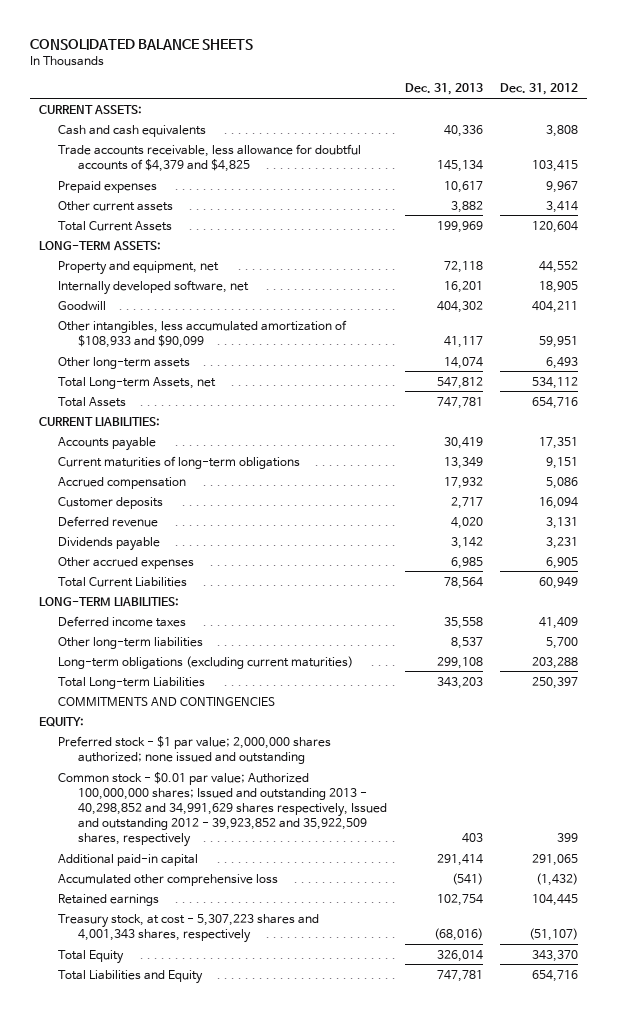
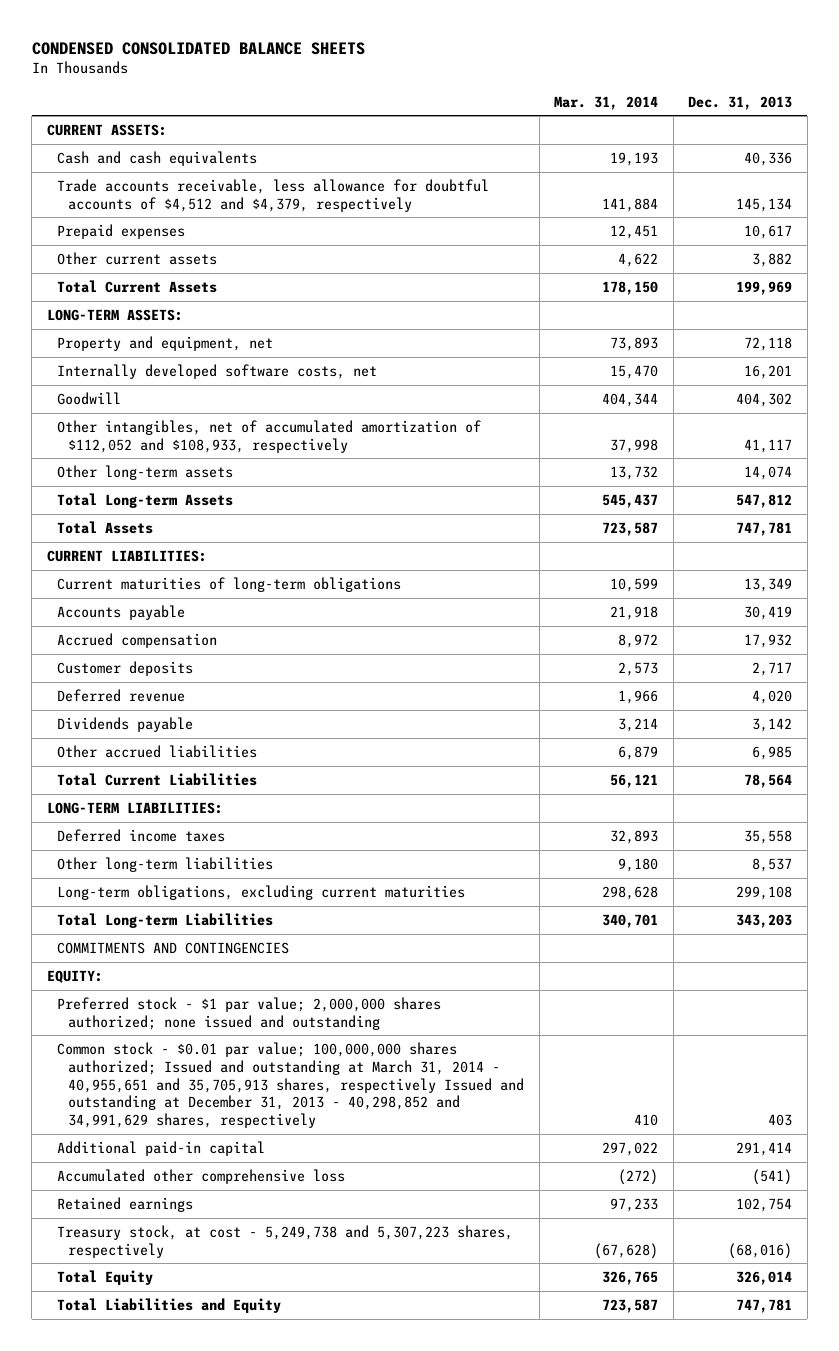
- CONSOLIDATED BALANCE SHEETS
+ CONDENSED CONSOLIDATED BALANCE SHEETS
- | Dec. 31, 2013 | Dec. 31, 2012
+ | Mar. 31, 2014 | Dec. 31, 2013
- Trade accounts receivable, less allowance for doubtful accounts of $4,379 and $4,825 | 145,134 | 103,415
+ Trade accounts receivable, less allowance for doubtful accounts of $4,512 and $4,379, respectively | 141,884 | 145,134
- Internally developed software, net | 16,201 | 18,905
+ Internally developed software costs, net | 15,470 | 16,201
- Other intangibles, less accumulated amortization of $108,933 and $90,099 | 41,117 | 59,951
+ Other intangibles, net of accumulated amortization of $112,052 and $108,933, respectively | 37,998 | 41,117
- Total Long-term Assets, net | 547,812 | 534,112
+ Total Long-term Assets | 545,437 | 547,812
moved down: Accounts payable | 21,918 | 30,419
- Other accrued expenses | 6,985 | 6,905
+ Other accrued liabilities | 6,879 | 6,985
- Long-term obligations (excluding current maturities) | 299,108 | 203,288
+ Long-term obligations, excluding current maturities | 298,628 | 299,108
- Common stock - $0.01 par value; Authorized 100,000,000 shares; Issued and outstanding 2013 - 40,298,852 and 34,991,629 shares respectively, Issued and outstanding 2012 - 39,923,852 and 35,922,509 shares, respectively | 403 | 399
+ Common stock - $0.01 par value; 100,000,000 shares authorized; Issued and outstanding at March 31, 2014 - 40,955,651 and 35,705,913 shares, respectively Issued and outstanding at December 31, 2013 - 40,298,852 and 34,991,629 shares, respectively | 410 | 403
- Treasury stock, at cost - 5,307,223 shares and 4,001,343 shares, respectively | (68,016) | (51,107)
+ Treasury stock, at cost - 5,249,738 and 5,307,223 shares, respectively | (67,628) | (68,016)

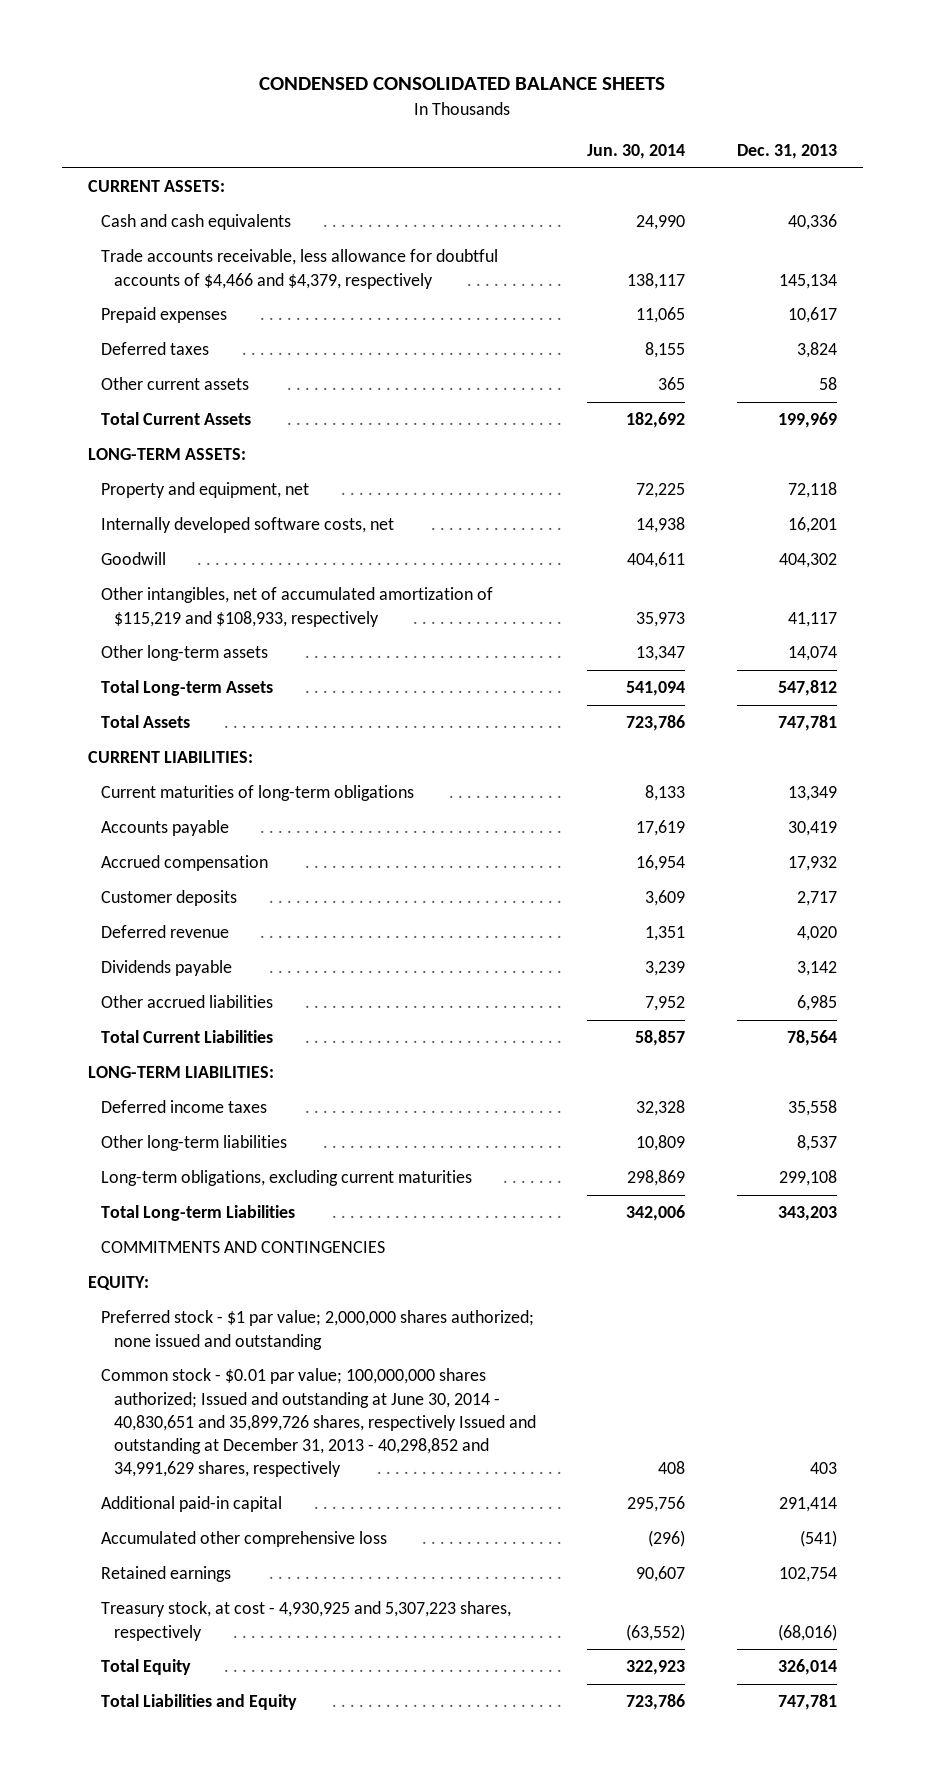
- | Mar. 31, 2014 | Dec. 31, 2013
+ | Jun. 30, 2014 | Dec. 31, 2013
- Trade accounts receivable, less allowance for doubtful accounts of $4,512 and $4,379, respectively | 141,884 | 145,134
+ Trade accounts receivable, less allowance for doubtful accounts of $4,466 and $4,379, respectively | 138,117 | 145,134
- Other current assets | 4,622 | 3,882
+ Deferred taxes | 8,155 | 3,824
+ Other current assets | 365 | 58
- Other intangibles, net of accumulated amortization of $112,052 and $108,933, respectively | 37,998 | 41,117
+ Other intangibles, net of accumulated amortization of $115,219 and $108,933, respectively | 35,973 | 41,117
- Common stock - $0.01 par value; 100,000,000 shares authorized; Issued and outstanding at March 31, 2014 - 40,955,651 and 35,705,913 shares, respectively Issued and outstanding at December 31, 2013 - 40,298,852 and 34,991,629 shares, respectively | 410 | 403
+ Common stock - $0.01 par value; 100,000,000 shares authorized; Issued and outstanding at June 30, 2014 - 40,830,651 and 35,899,726 shares, respectively Issued and outstanding at December 31, 2013 - 40,298,852 and 34,991,629 shares, respectively | 408 | 403
- Treasury stock, at cost - 5,249,738 and 5,307,223 shares, respectively | (67,628) | (68,016)
+ Treasury stock, at cost - 4,930,925 and 5,307,223 shares, respectively | (63,552) | (68,016)

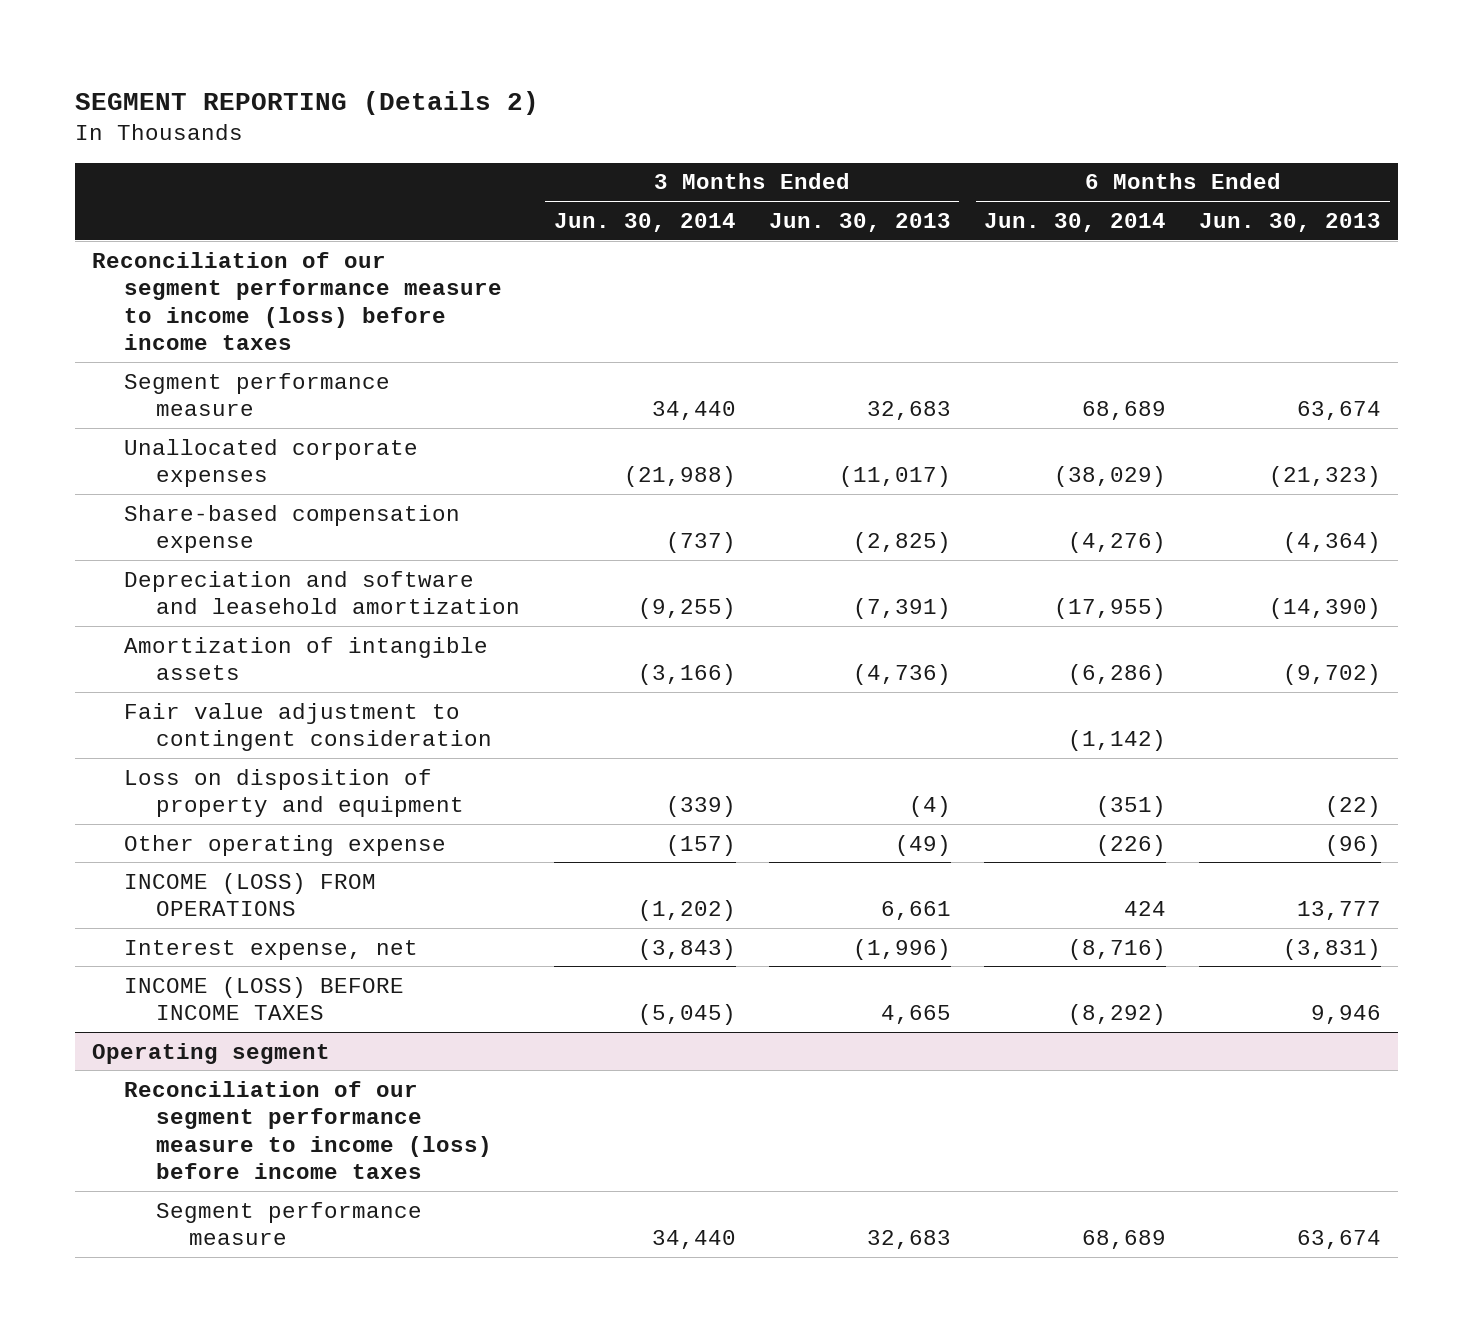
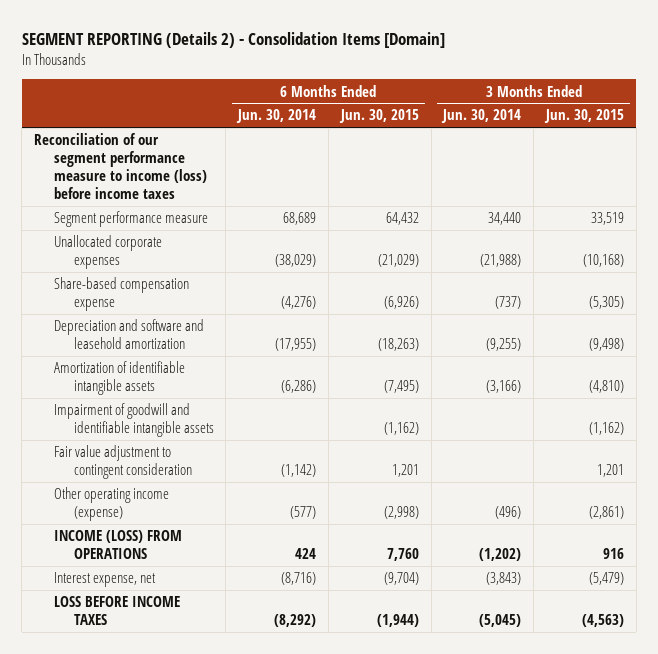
- SEGMENT REPORTING (Details 2)
+ SEGMENT REPORTING (Details 2) - Consolidation Items [Domain]
- | 3 Months Ended Jun. 30, 2014 | 3 Months Ended Jun. 30, 2013 | 6 Months Ended Jun. 30, 2014 | 6 Months Ended Jun. 30, 2013
+ | 6 Months Ended Jun. 30, 2014 | 6 Months Ended Jun. 30, 2015 | 3 Months Ended Jun. 30, 2014 | 3 Months Ended Jun. 30, 2015
- Amortization of intangible assets | (3,166) | (4,736) | (6,286) | (9,702)
+ Amortization of identifiable intangible assets | (6,286) | (7,495) | (3,166) | (4,810)
+ Impairment of goodwill and identifiable intangible assets | | (1,162) | | (1,162)
- Loss on disposition of property and equipment | (339) | (4) | (351) | (22)
- Other operating expense | (157) | (49) | (226) | (96)
+ Other operating income (expense) | (577) | (2,998) | (496) | (2,861)
- INCOME (LOSS) BEFORE INCOME TAXES | (5,045) | 4,665 | (8,292) | 9,946
- Operating segment
- Reconciliation of our segment performance measure to income (loss) before income taxes
- Segment performance measure | 34,440 | 32,683 | 68,689 | 63,674
+ LOSS BEFORE INCOME TAXES | (8,292) | (1,944) | (5,045) | (4,563)

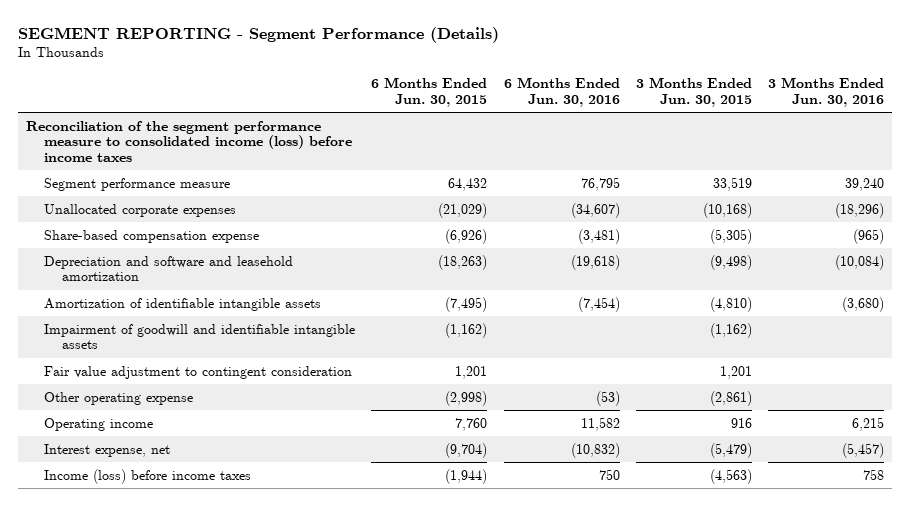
- SEGMENT REPORTING (Details 2) - Consolidation Items [Domain]
+ SEGMENT REPORTING - Segment Performance (Details)
- | 6 Months Ended Jun. 30, 2014 | 6 Months Ended Jun. 30, 2015 | 3 Months Ended Jun. 30, 2014 | 3 Months Ended Jun. 30, 2015
+ | 6 Months Ended Jun. 30, 2015 | 6 Months Ended Jun. 30, 2016 | 3 Months Ended Jun. 30, 2015 | 3 Months Ended Jun. 30, 2016
- Reconciliation of our segment performance measure to income (loss) before income taxes
+ Reconciliation of the segment performance measure to consolidated income (loss) before income taxes
- Other operating income (expense) | (577) | (2,998) | (496) | (2,861)
- INCOME (LOSS) FROM OPERATIONS | 424 | 7,760 | (1,202) | 916
+ Other operating expense | (2,998) | (53) | (2,861) |
+ Operating income | 7,760 | 11,582 | 916 | 6,215
- LOSS BEFORE INCOME TAXES | (8,292) | (1,944) | (5,045) | (4,563)
+ Income (loss) before income taxes | (1,944) | 750 | (4,563) | 758

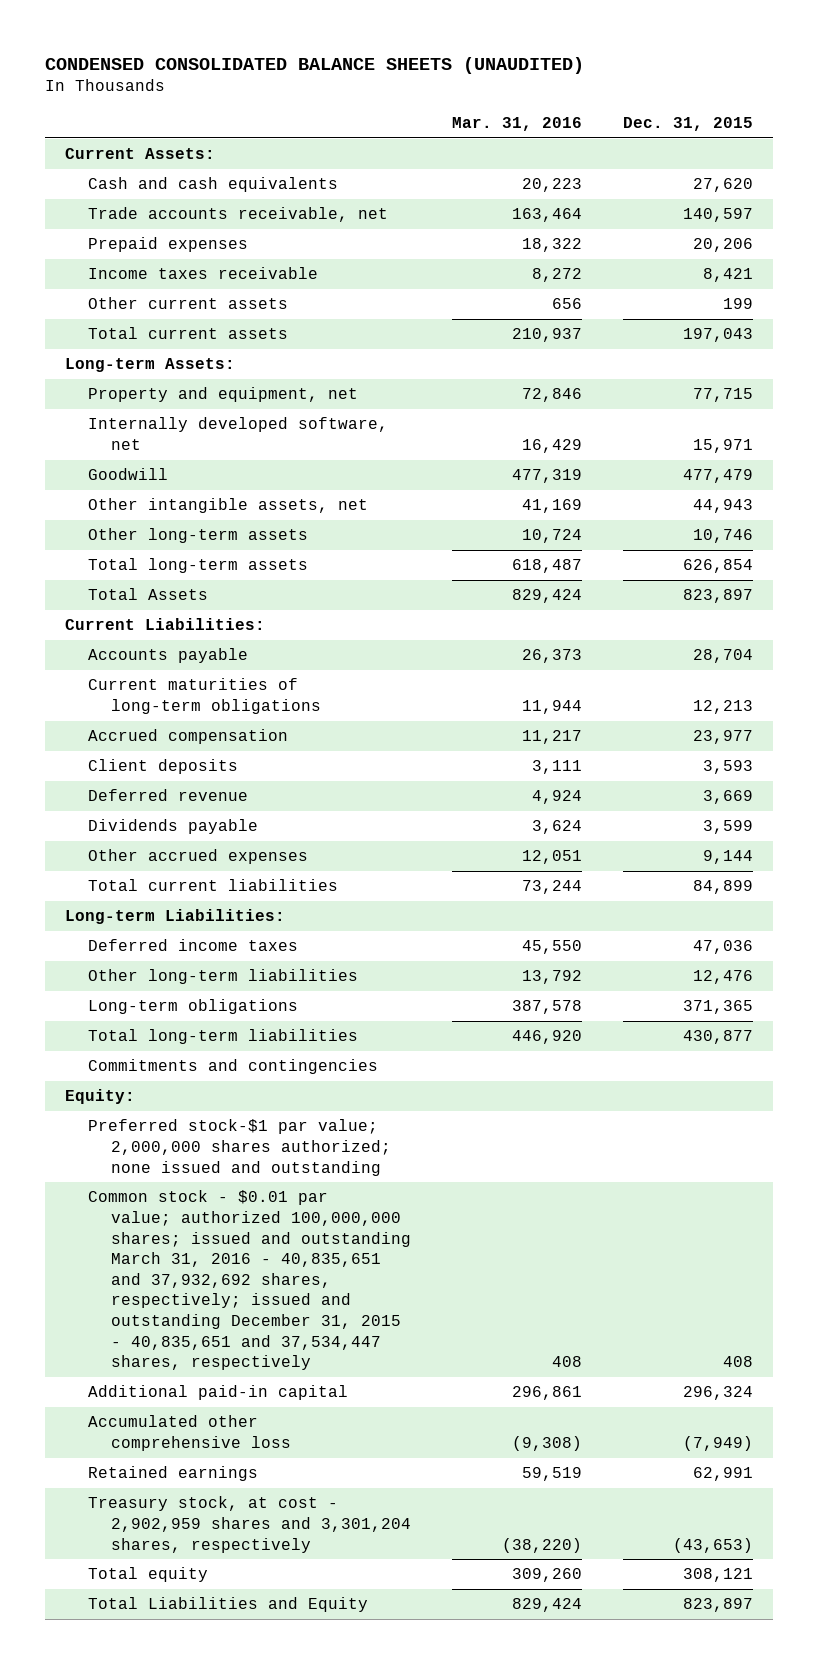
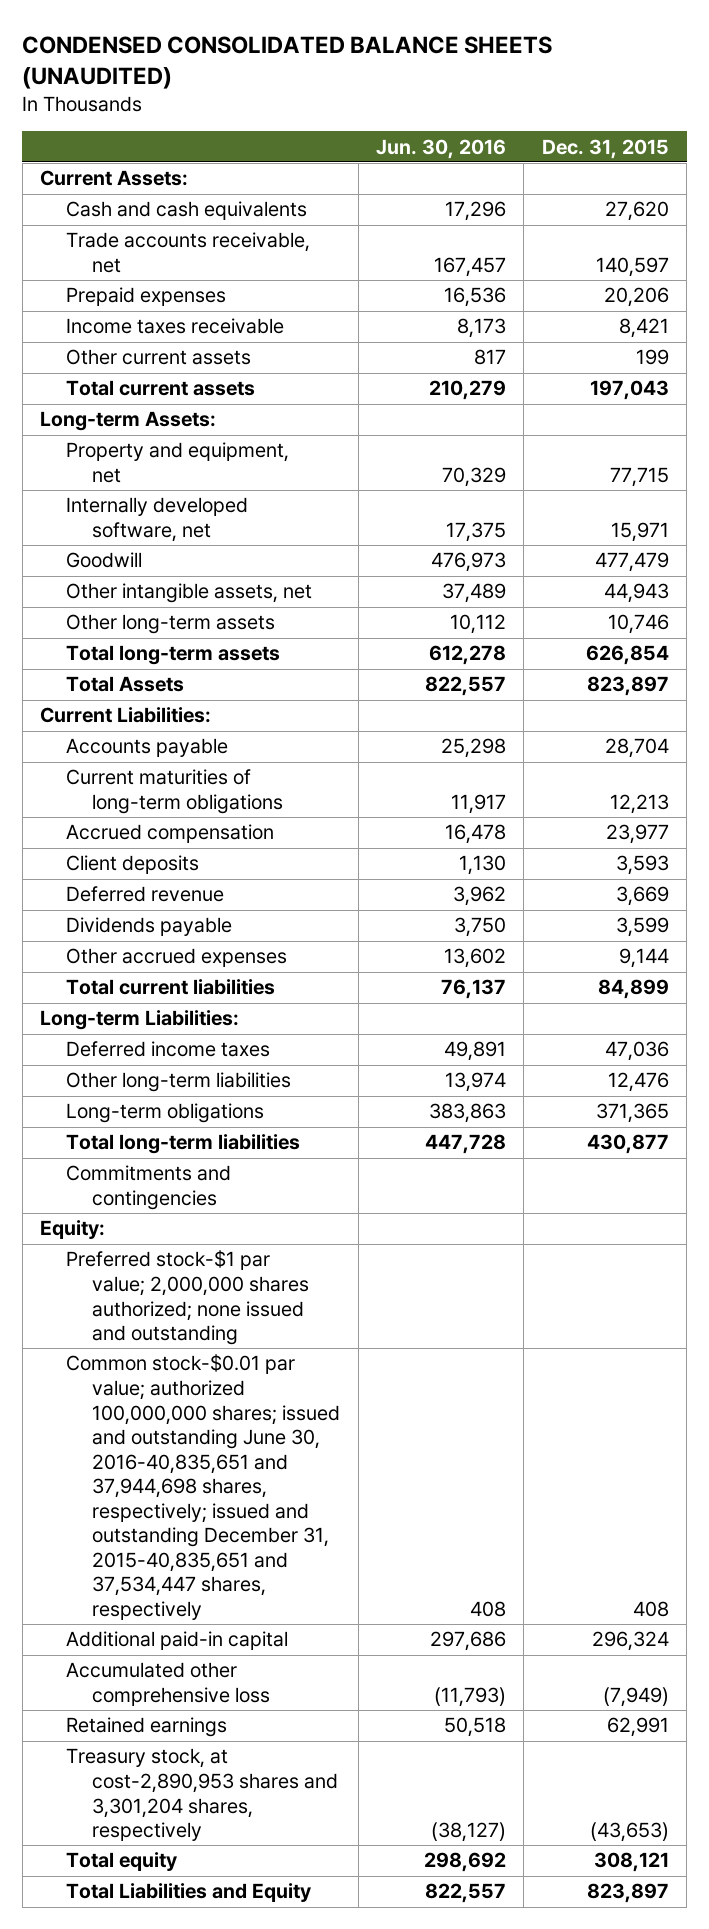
- | Mar. 31, 2016 | Dec. 31, 2015
+ | Jun. 30, 2016 | Dec. 31, 2015
- Common stock - $0.01 par value; authorized 100,000,000 shares; issued and outstanding March 31, 2016 - 40,835,651 and 37,932,692 shares, respectively; issued and outstanding December 31, 2015 - 40,835,651 and 37,534,447 shares, respectively | 408 | 408
+ Common stock-$0.01 par value; authorized 100,000,000 shares; issued and outstanding June 30, 2016-40,835,651 and 37,944,698 shares, respectively; issued and outstanding December 31, 2015-40,835,651 and 37,534,447 shares, respectively | 408 | 408
- Treasury stock, at cost - 2,902,959 shares and 3,301,204 shares, respectively | (38,220) | (43,653)
+ Treasury stock, at cost-2,890,953 shares and 3,301,204 shares, respectively | (38,127) | (43,653)

